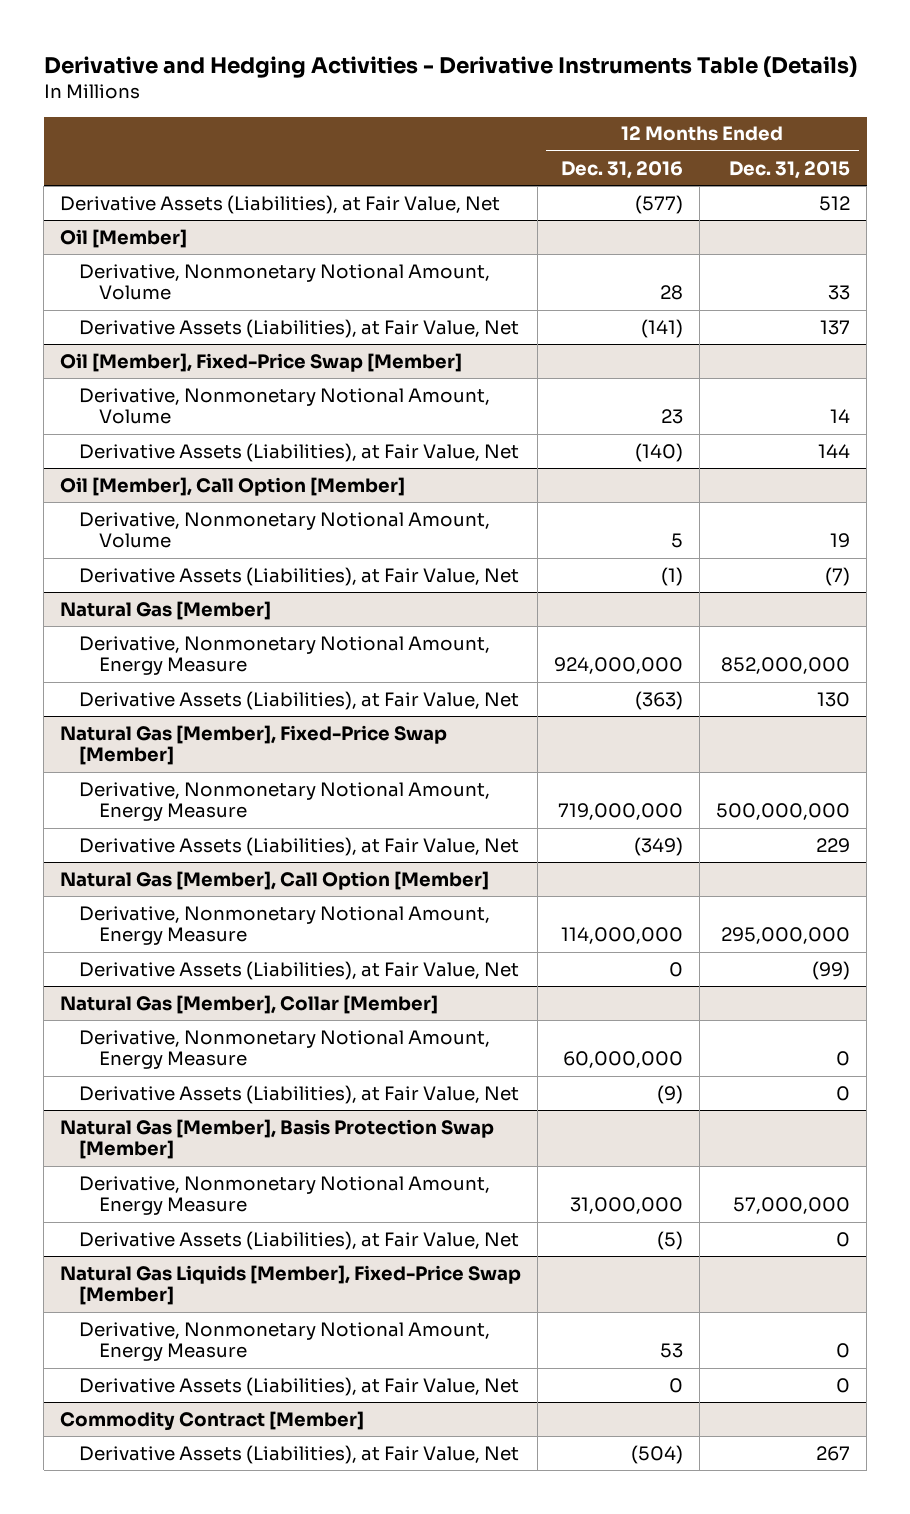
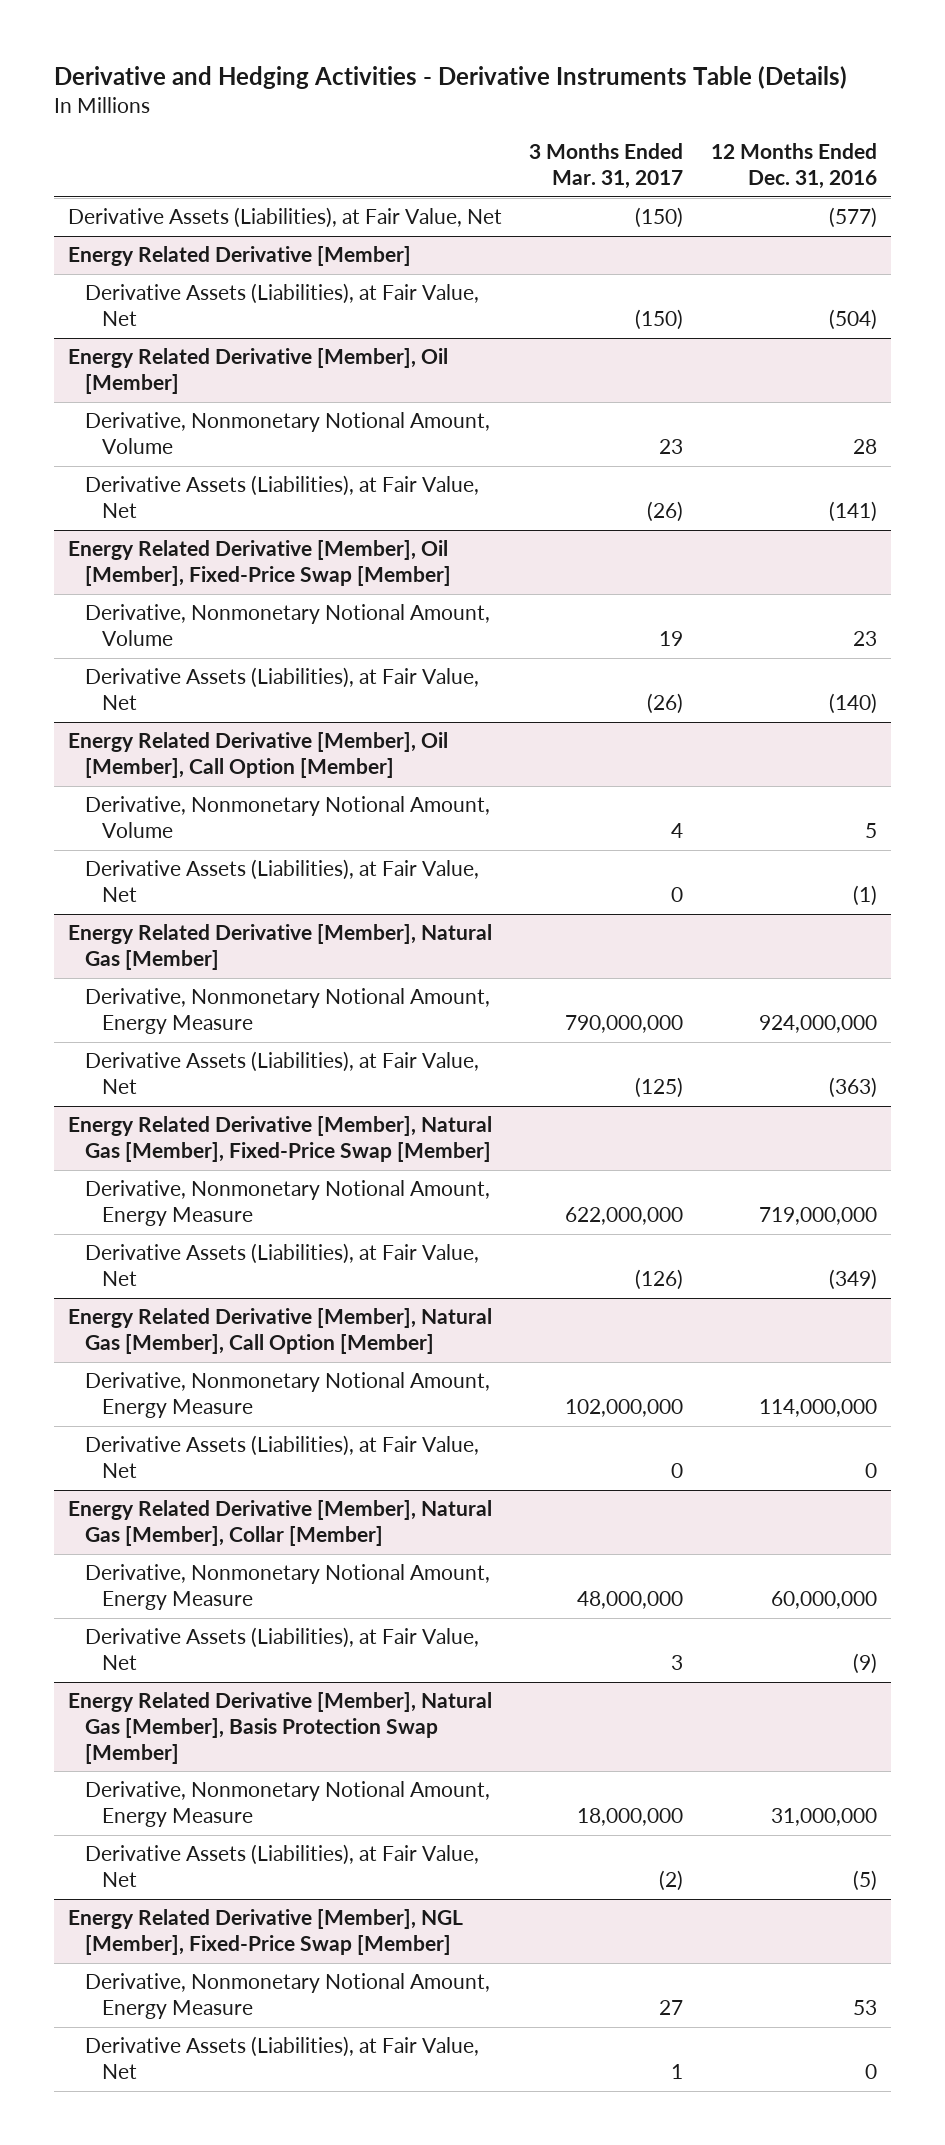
- | 12 Months Ended Dec. 31, 2016 | 12 Months Ended Dec. 31, 2015
+ | 3 Months Ended Mar. 31, 2017 | 12 Months Ended Dec. 31, 2016
- Oil [Member]
+ Energy Related Derivative [Member]
+ Derivative Assets (Liabilities), at Fair Value, Net | (150) | (504)
+ Energy Related Derivative [Member], Oil [Member]
- Oil [Member], Fixed-Price Swap [Member]
+ Energy Related Derivative [Member], Oil [Member], Fixed-Price Swap [Member]
- Oil [Member], Call Option [Member]
+ Energy Related Derivative [Member], Oil [Member], Call Option [Member]
- Natural Gas [Member]
+ Energy Related Derivative [Member], Natural Gas [Member]
- Natural Gas [Member], Fixed-Price Swap [Member]
+ Energy Related Derivative [Member], Natural Gas [Member], Fixed-Price Swap [Member]
- Natural Gas [Member], Call Option [Member]
+ Energy Related Derivative [Member], Natural Gas [Member], Call Option [Member]
- Natural Gas [Member], Collar [Member]
+ Energy Related Derivative [Member], Natural Gas [Member], Collar [Member]
- Natural Gas [Member], Basis Protection Swap [Member]
+ Energy Related Derivative [Member], Natural Gas [Member], Basis Protection Swap [Member]
- Natural Gas Liquids [Member], Fixed-Price Swap [Member]
+ Energy Related Derivative [Member], NGL [Member], Fixed-Price Swap [Member]
- Commodity Contract [Member]
- Derivative Assets (Liabilities), at Fair Value, Net | (504) | 267

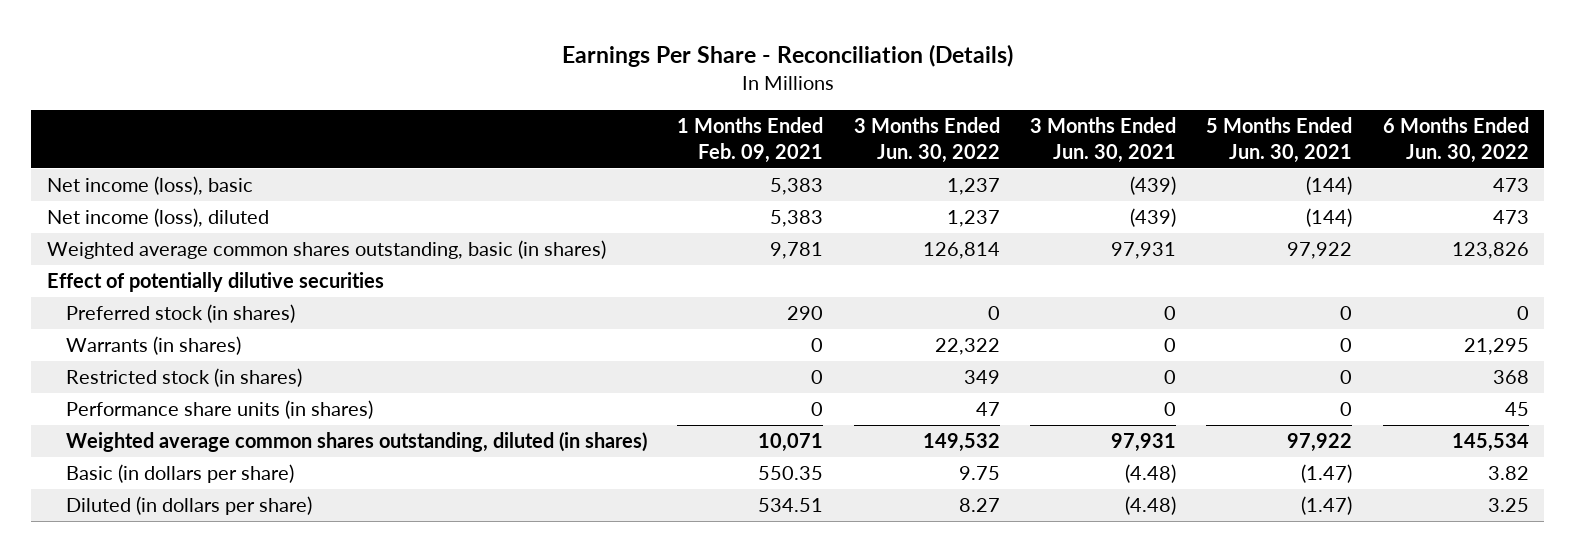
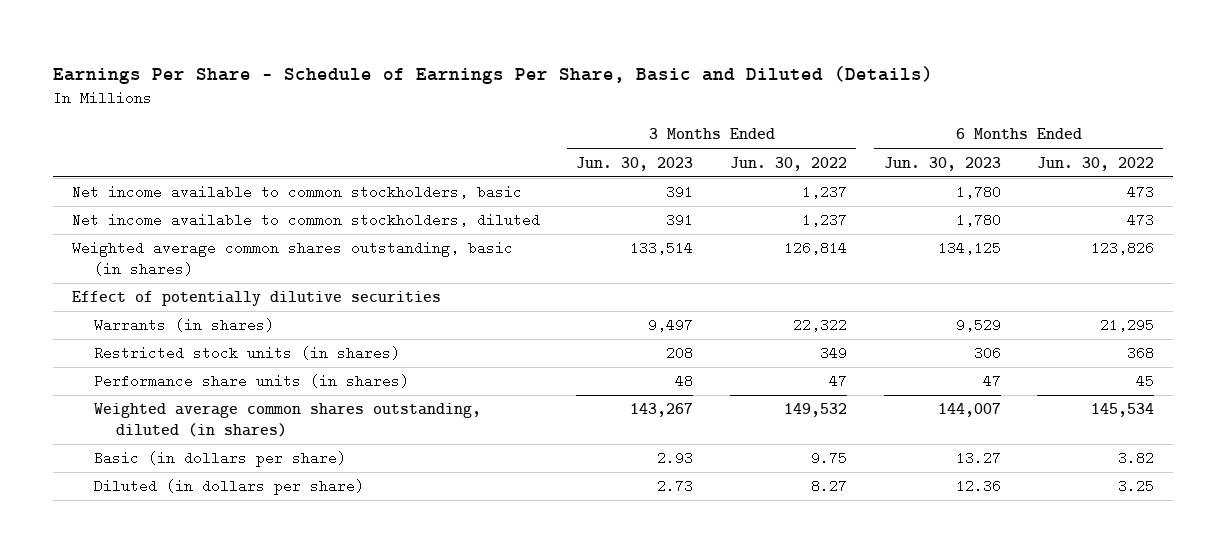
- Earnings Per Share - Reconciliation (Details)
+ Earnings Per Share - Schedule of Earnings Per Share, Basic and Diluted (Details)
- | 1 Months Ended Feb. 09, 2021 | 3 Months Ended Jun. 30, 2022 | 3 Months Ended Jun. 30, 2021 | 5 Months Ended Jun. 30, 2021 | 6 Months Ended Jun. 30, 2022
+ | 3 Months Ended Jun. 30, 2023 | 3 Months Ended Jun. 30, 2022 | 6 Months Ended Jun. 30, 2023 | 6 Months Ended Jun. 30, 2022
- Net income (loss), basic | 5,383 | 1,237 | (439) | (144) | 473
- Net income (loss), diluted | 5,383 | 1,237 | (439) | (144) | 473
+ Net income available to common stockholders, basic | 391 | 1,237 | 1,780 | 473
+ Net income available to common stockholders, diluted | 391 | 1,237 | 1,780 | 473
- Preferred stock (in shares) | 290 | 0 | 0 | 0 | 0
- Restricted stock (in shares) | 0 | 349 | 0 | 0 | 368
+ Restricted stock units (in shares) | 208 | 349 | 306 | 368

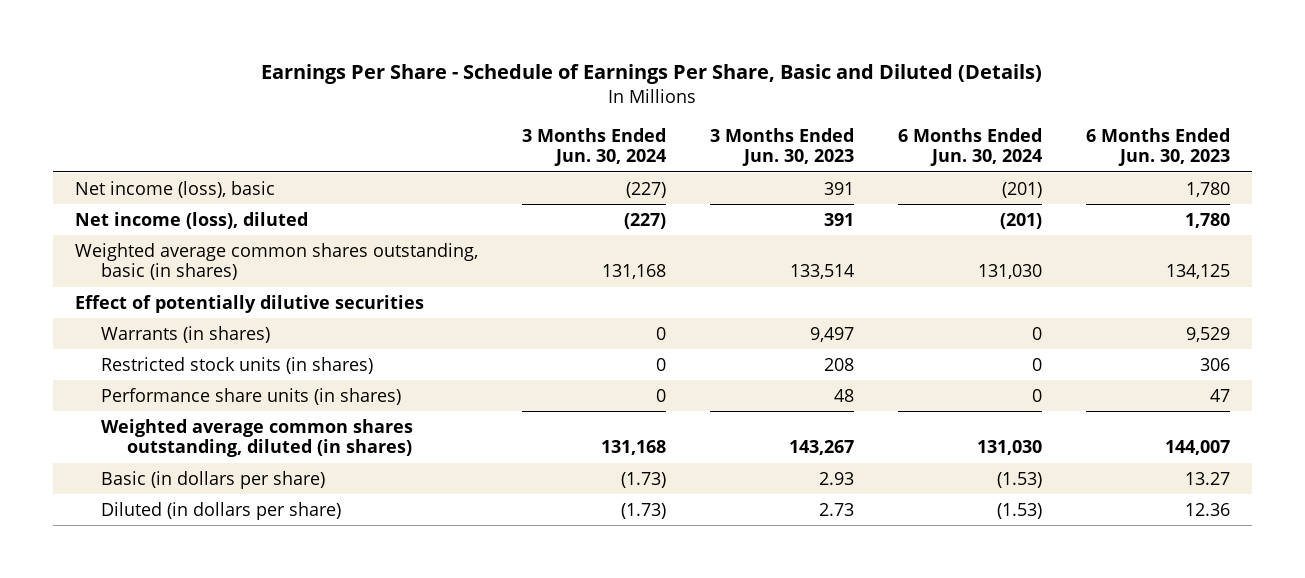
- | 3 Months Ended Jun. 30, 2023 | 3 Months Ended Jun. 30, 2022 | 6 Months Ended Jun. 30, 2023 | 6 Months Ended Jun. 30, 2022
+ | 3 Months Ended Jun. 30, 2024 | 3 Months Ended Jun. 30, 2023 | 6 Months Ended Jun. 30, 2024 | 6 Months Ended Jun. 30, 2023
- Net income available to common stockholders, basic | 391 | 1,237 | 1,780 | 473
- Net income available to common stockholders, diluted | 391 | 1,237 | 1,780 | 473
+ Net income (loss), basic | (227) | 391 | (201) | 1,780
+ Net income (loss), diluted | (227) | 391 | (201) | 1,780

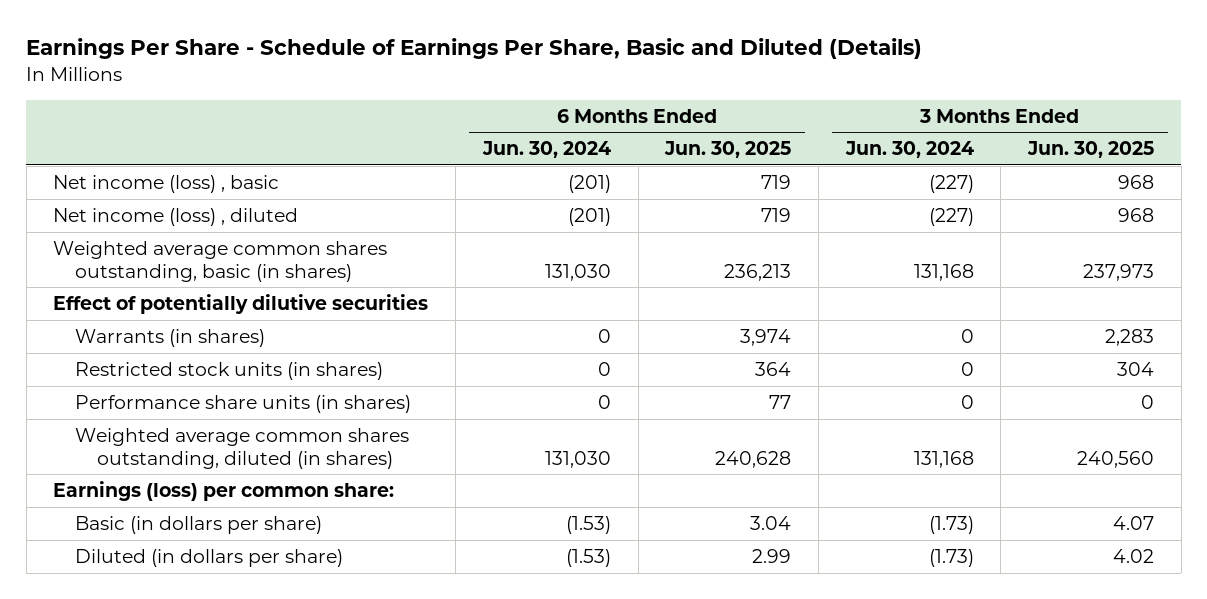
- | 3 Months Ended Jun. 30, 2024 | 3 Months Ended Jun. 30, 2023 | 6 Months Ended Jun. 30, 2024 | 6 Months Ended Jun. 30, 2023
+ | 6 Months Ended Jun. 30, 2024 | 6 Months Ended Jun. 30, 2025 | 3 Months Ended Jun. 30, 2024 | 3 Months Ended Jun. 30, 2025
- Net income (loss), basic | (227) | 391 | (201) | 1,780
- Net income (loss), diluted | (227) | 391 | (201) | 1,780
+ Net income (loss) , basic | (201) | 719 | (227) | 968
+ Net income (loss) , diluted | (201) | 719 | (227) | 968
+ Earnings (loss) per common share:

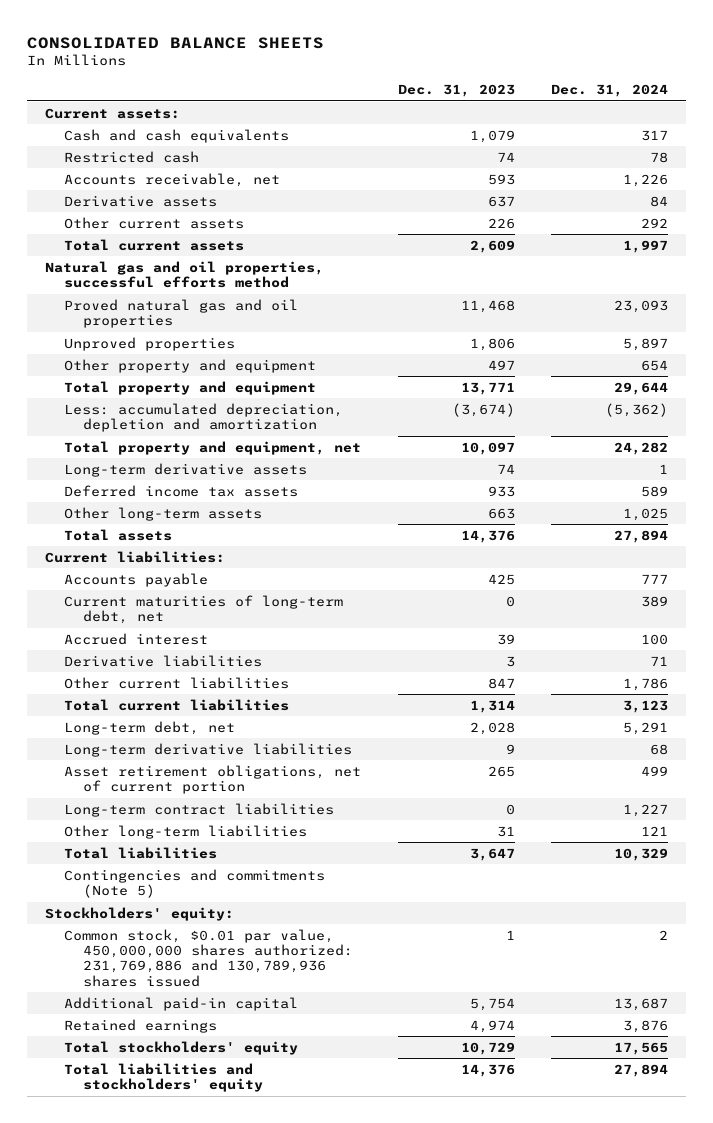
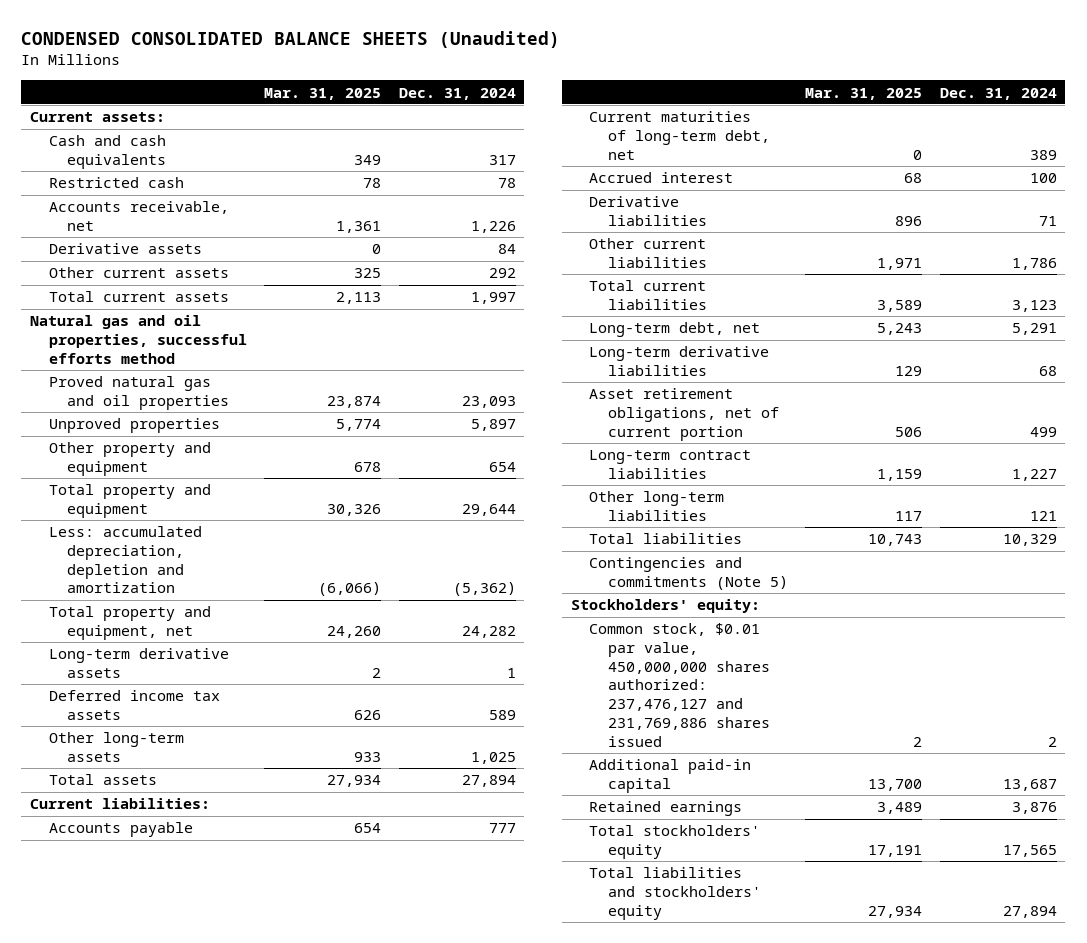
- CONSOLIDATED BALANCE SHEETS
+ CONDENSED CONSOLIDATED BALANCE SHEETS (Unaudited)
- | Dec. 31, 2023 | Dec. 31, 2024
+ | Mar. 31, 2025 | Dec. 31, 2024
- Common stock, $0.01 par value, 450,000,000 shares authorized: 231,769,886 and 130,789,936 shares issued | 1 | 2
+ Common stock, $0.01 par value, 450,000,000 shares authorized: 237,476,127 and 231,769,886 shares issued | 2 | 2

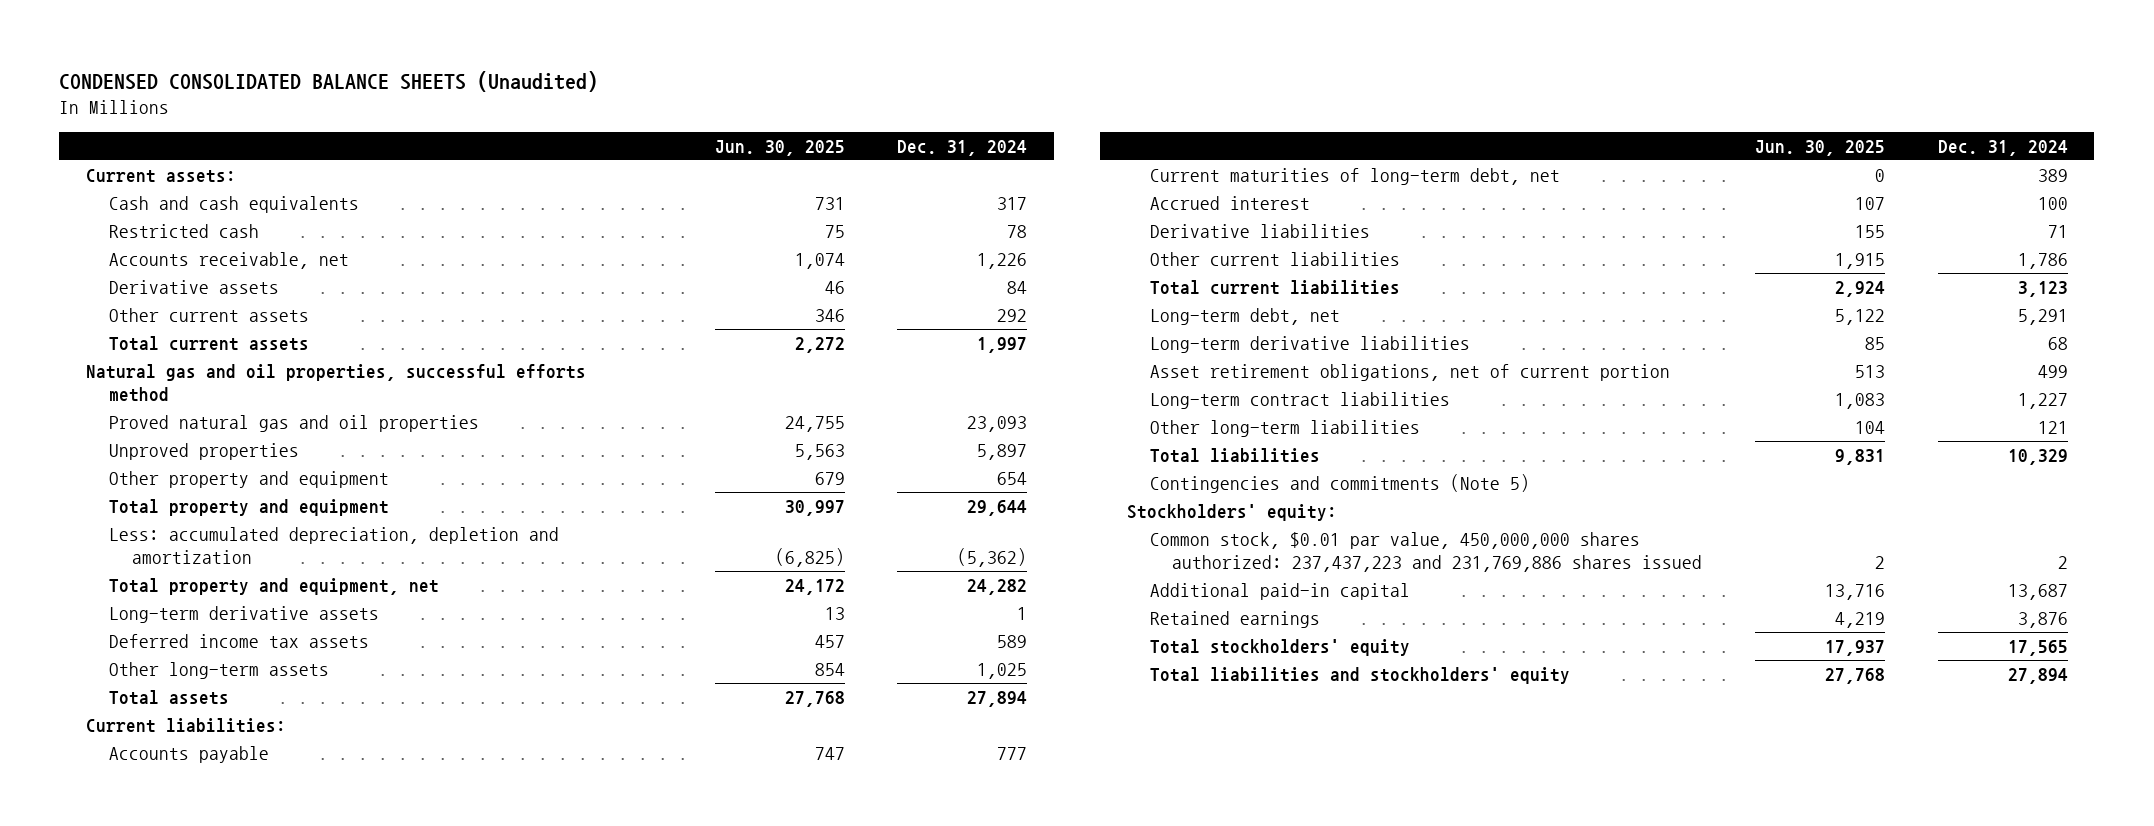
- | Mar. 31, 2025 | Dec. 31, 2024
+ | Jun. 30, 2025 | Dec. 31, 2024
- Common stock, $0.01 par value, 450,000,000 shares authorized: 237,476,127 and 231,769,886 shares issued | 2 | 2
+ Common stock, $0.01 par value, 450,000,000 shares authorized: 237,437,223 and 231,769,886 shares issued | 2 | 2

